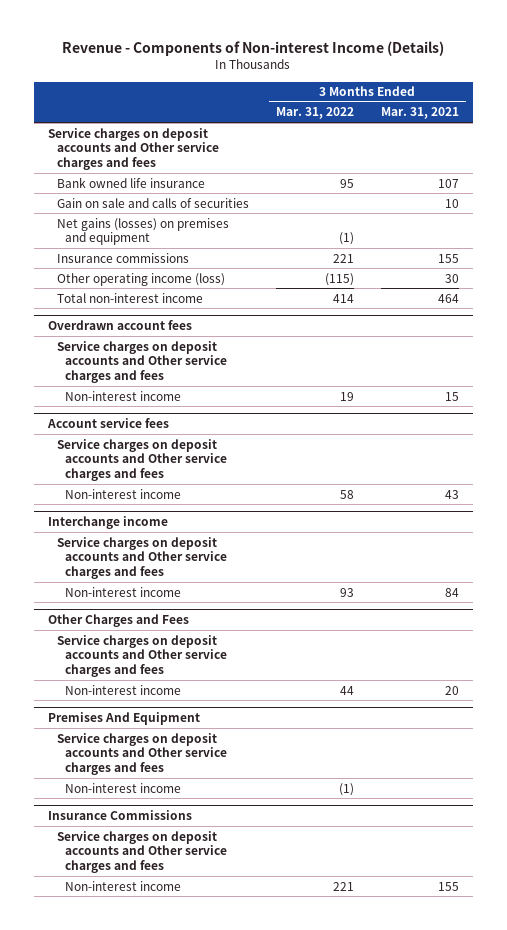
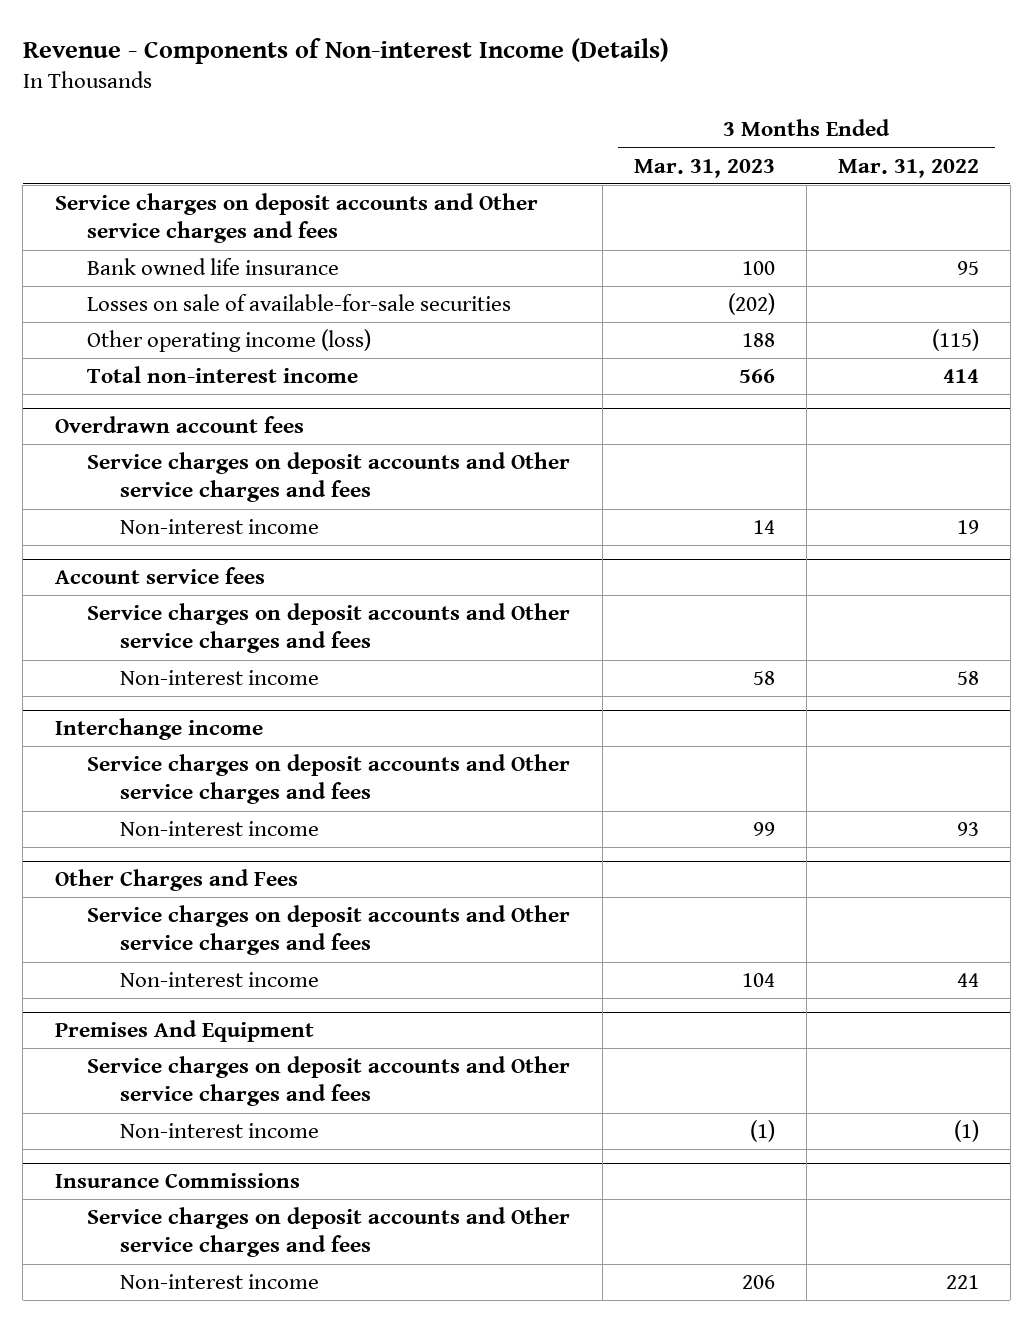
- | 3 Months Ended Mar. 31, 2022 | 3 Months Ended Mar. 31, 2021
+ | 3 Months Ended Mar. 31, 2023 | 3 Months Ended Mar. 31, 2022
- Gain on sale and calls of securities | | 10
- Net gains (losses) on premises and equipment | (1) |
- Insurance commissions | 221 | 155
+ Losses on sale of available-for-sale securities | (202) |

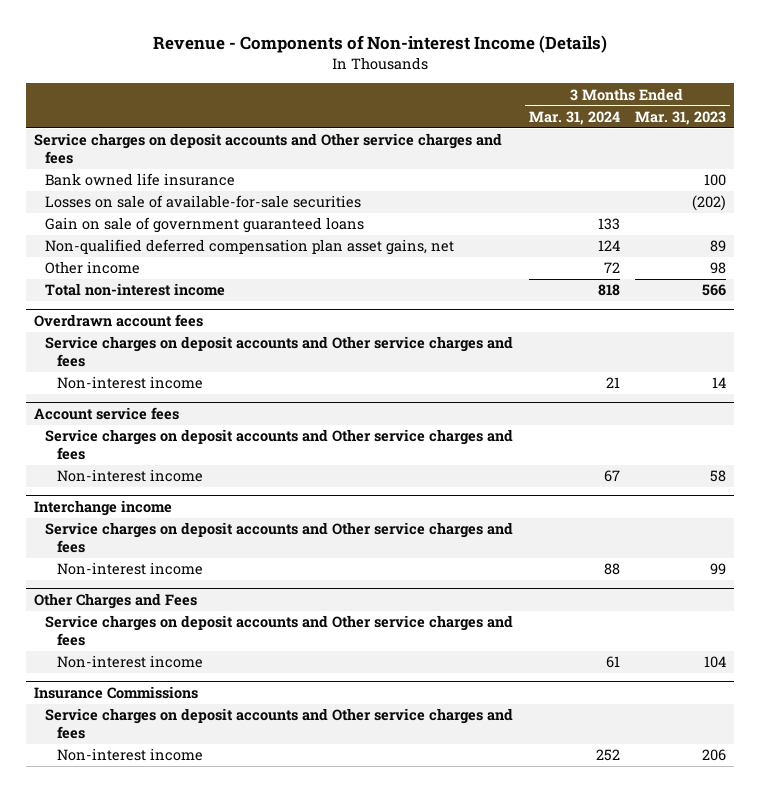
- | 3 Months Ended Mar. 31, 2023 | 3 Months Ended Mar. 31, 2022
+ | 3 Months Ended Mar. 31, 2024 | 3 Months Ended Mar. 31, 2023
- Other operating income (loss) | 188 | (115)
+ Gain on sale of government guaranteed loans | 133 |
+ Non-qualified deferred compensation plan asset gains, net | 124 | 89
+ Other income | 72 | 98
- Premises And Equipment
- Service charges on deposit accounts and Other service charges and fees
- Non-interest income | (1) | (1)

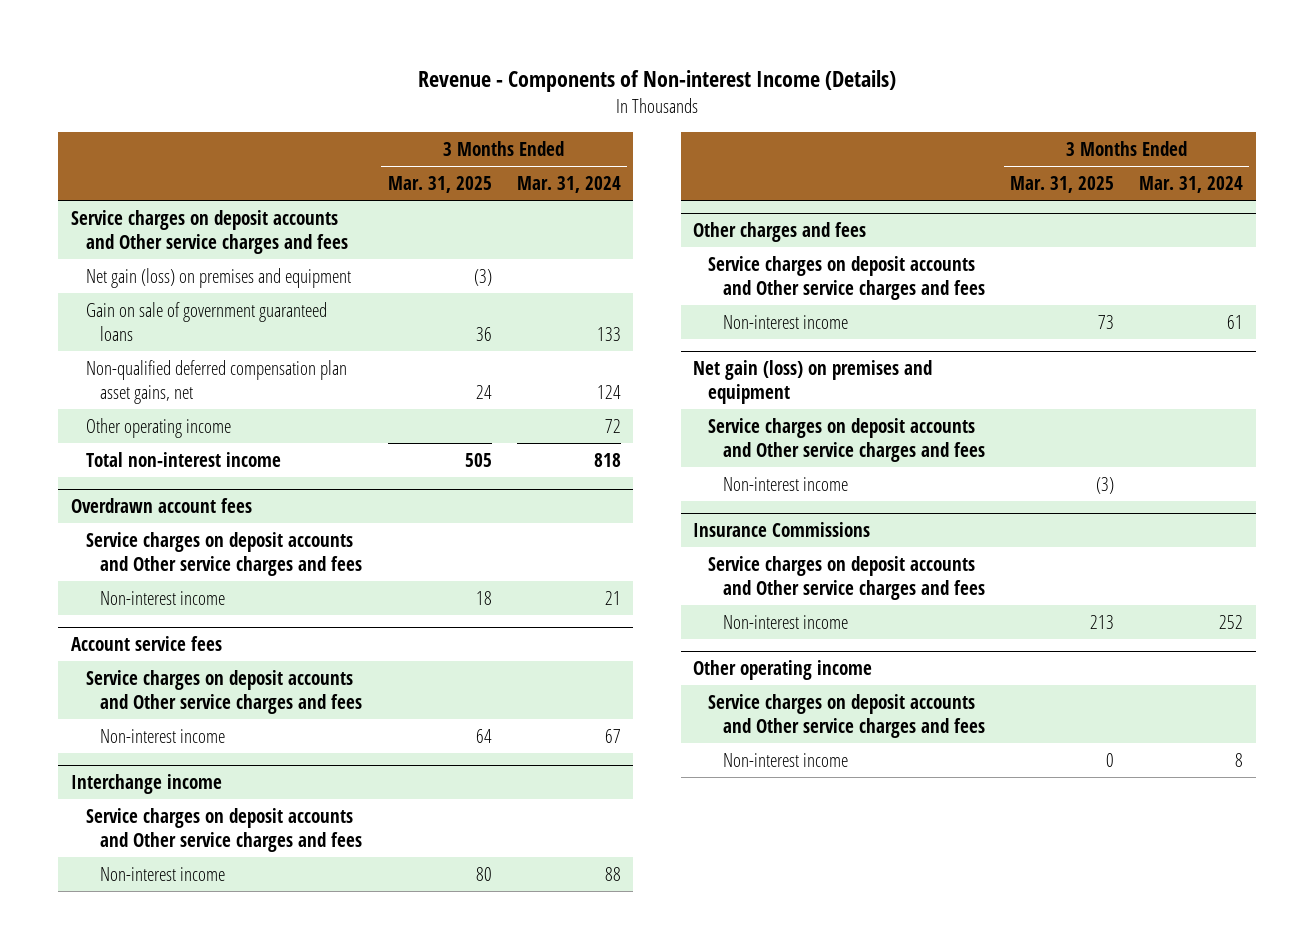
- | 3 Months Ended Mar. 31, 2024 | 3 Months Ended Mar. 31, 2023
+ | 3 Months Ended Mar. 31, 2025 | 3 Months Ended Mar. 31, 2024
- Bank owned life insurance | | 100
- Losses on sale of available-for-sale securities | | (202)
+ Net gain (loss) on premises and equipment | (3) |
- Other income | 72 | 98
+ Other operating income | | 72
- Other Charges and Fees
+ Other charges and fees
+ Net gain (loss) on premises and equipment
+ Service charges on deposit accounts and Other service charges and fees
+ Non-interest income | (3) |
+ Other operating income
+ Service charges on deposit accounts and Other service charges and fees
+ Non-interest income | 0 | 8

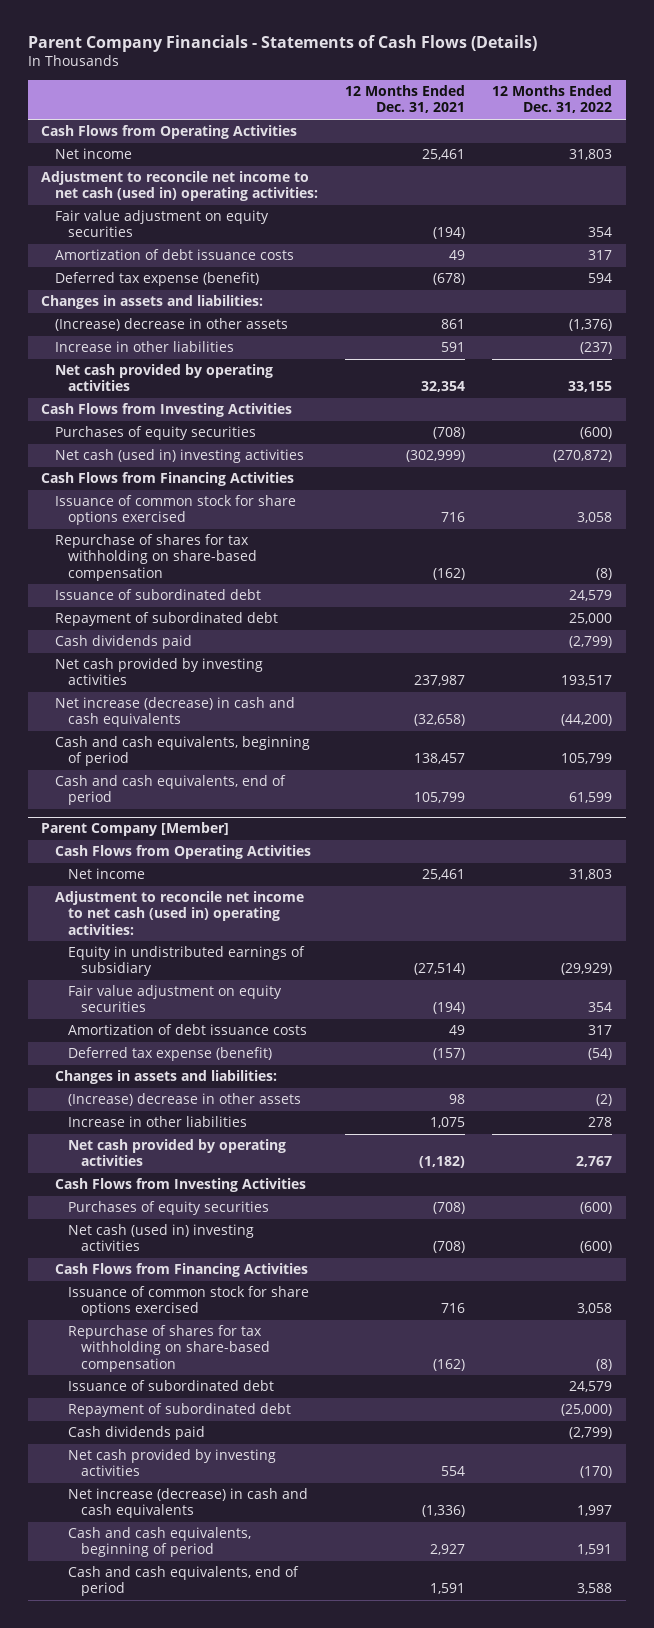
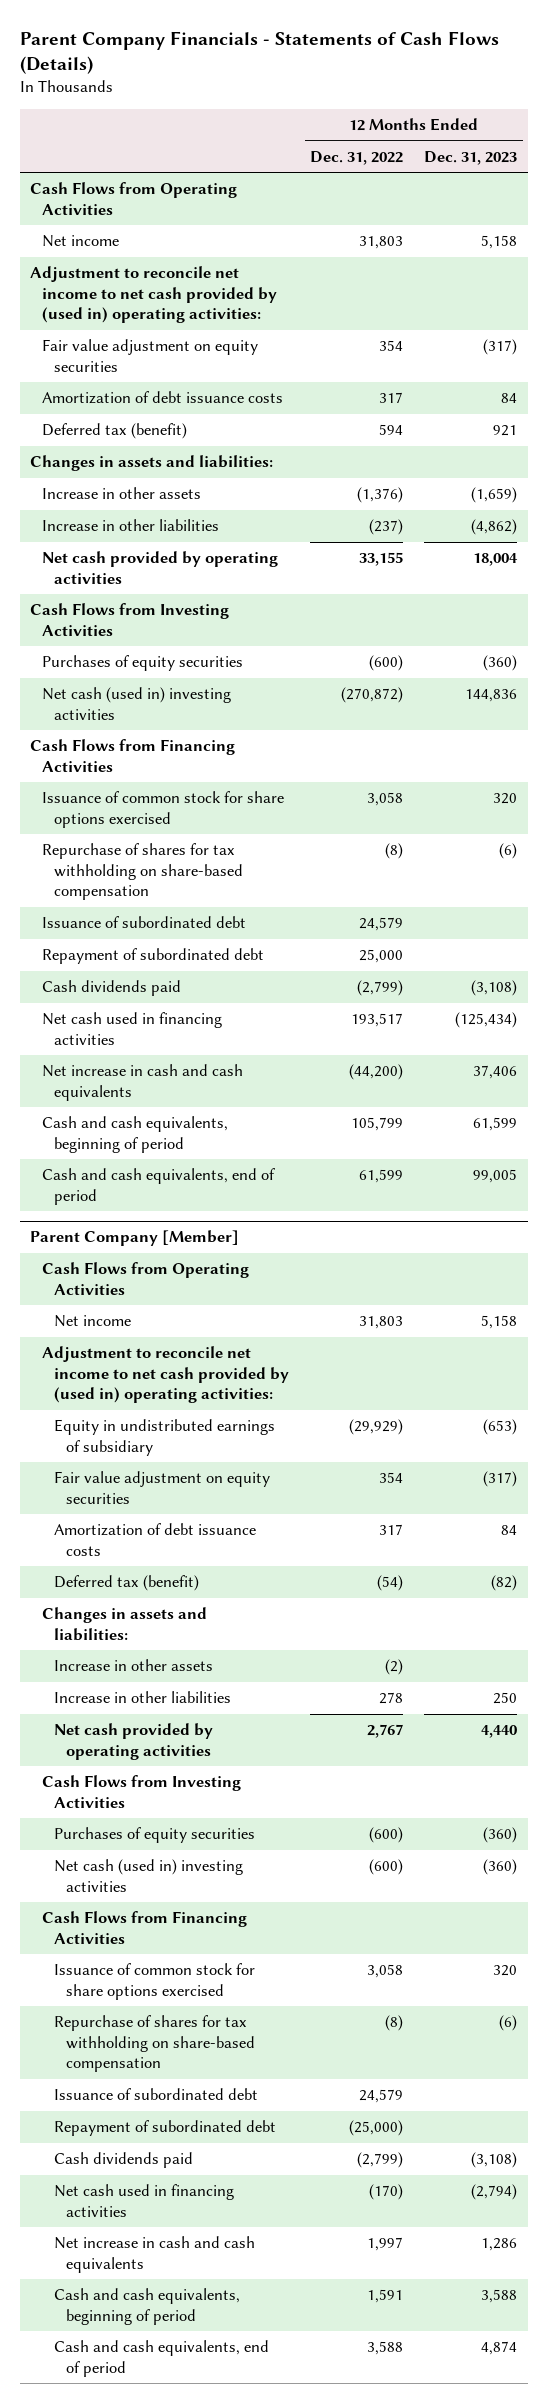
- | 12 Months Ended Dec. 31, 2021 | 12 Months Ended Dec. 31, 2022
+ | 12 Months Ended Dec. 31, 2022 | 12 Months Ended Dec. 31, 2023
- Adjustment to reconcile net income to net cash (used in) operating activities:
+ Adjustment to reconcile net income to net cash provided by (used in) operating activities:
- Deferred tax expense (benefit) | (678) | 594
+ Deferred tax (benefit) | 594 | 921
- (Increase) decrease in other assets | 861 | (1,376)
+ Increase in other assets | (1,376) | (1,659)
- Net cash provided by investing activities | 237,987 | 193,517
- Net increase (decrease) in cash and cash equivalents | (32,658) | (44,200)
+ Net cash used in financing activities | 193,517 | (125,434)
+ Net increase in cash and cash equivalents | (44,200) | 37,406
@ Parent Company [Member]
- Adjustment to reconcile net income to net cash (used in) operating activities:
+ Adjustment to reconcile net income to net cash provided by (used in) operating activities:
- Deferred tax expense (benefit) | (157) | (54)
+ Deferred tax (benefit) | (54) | (82)
- (Increase) decrease in other assets | 98 | (2)
+ Increase in other assets | (2) |
- Net cash provided by investing activities | 554 | (170)
- Net increase (decrease) in cash and cash equivalents | (1,336) | 1,997
+ Net cash used in financing activities | (170) | (2,794)
+ Net increase in cash and cash equivalents | 1,997 | 1,286

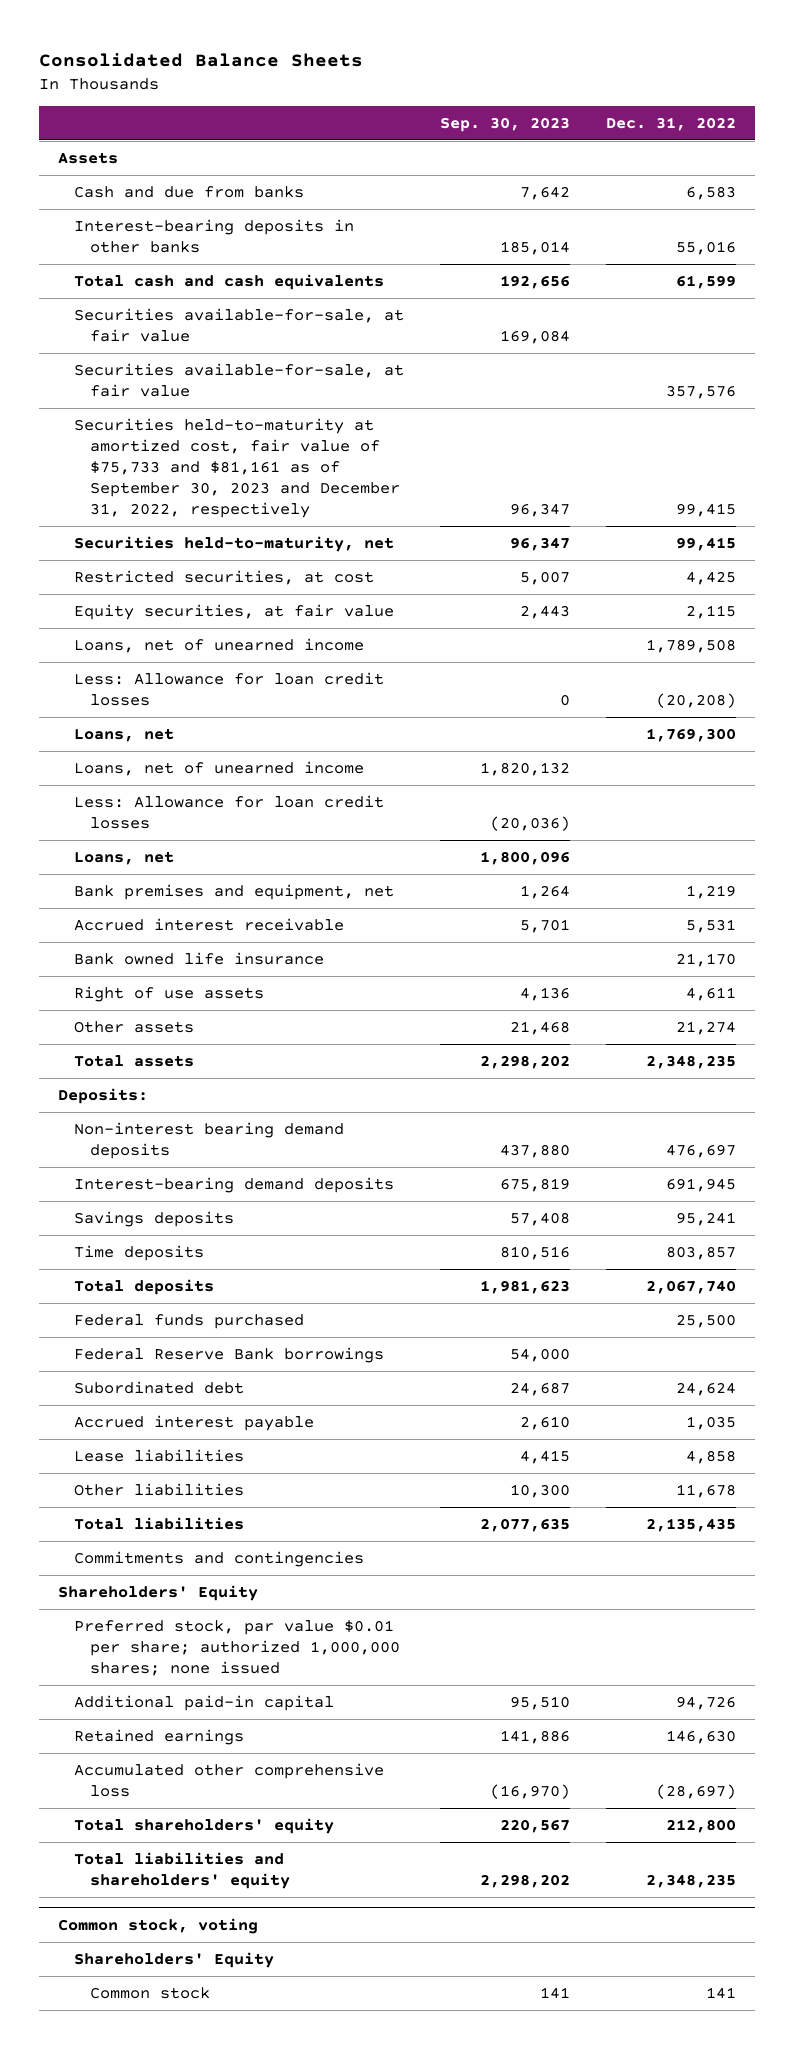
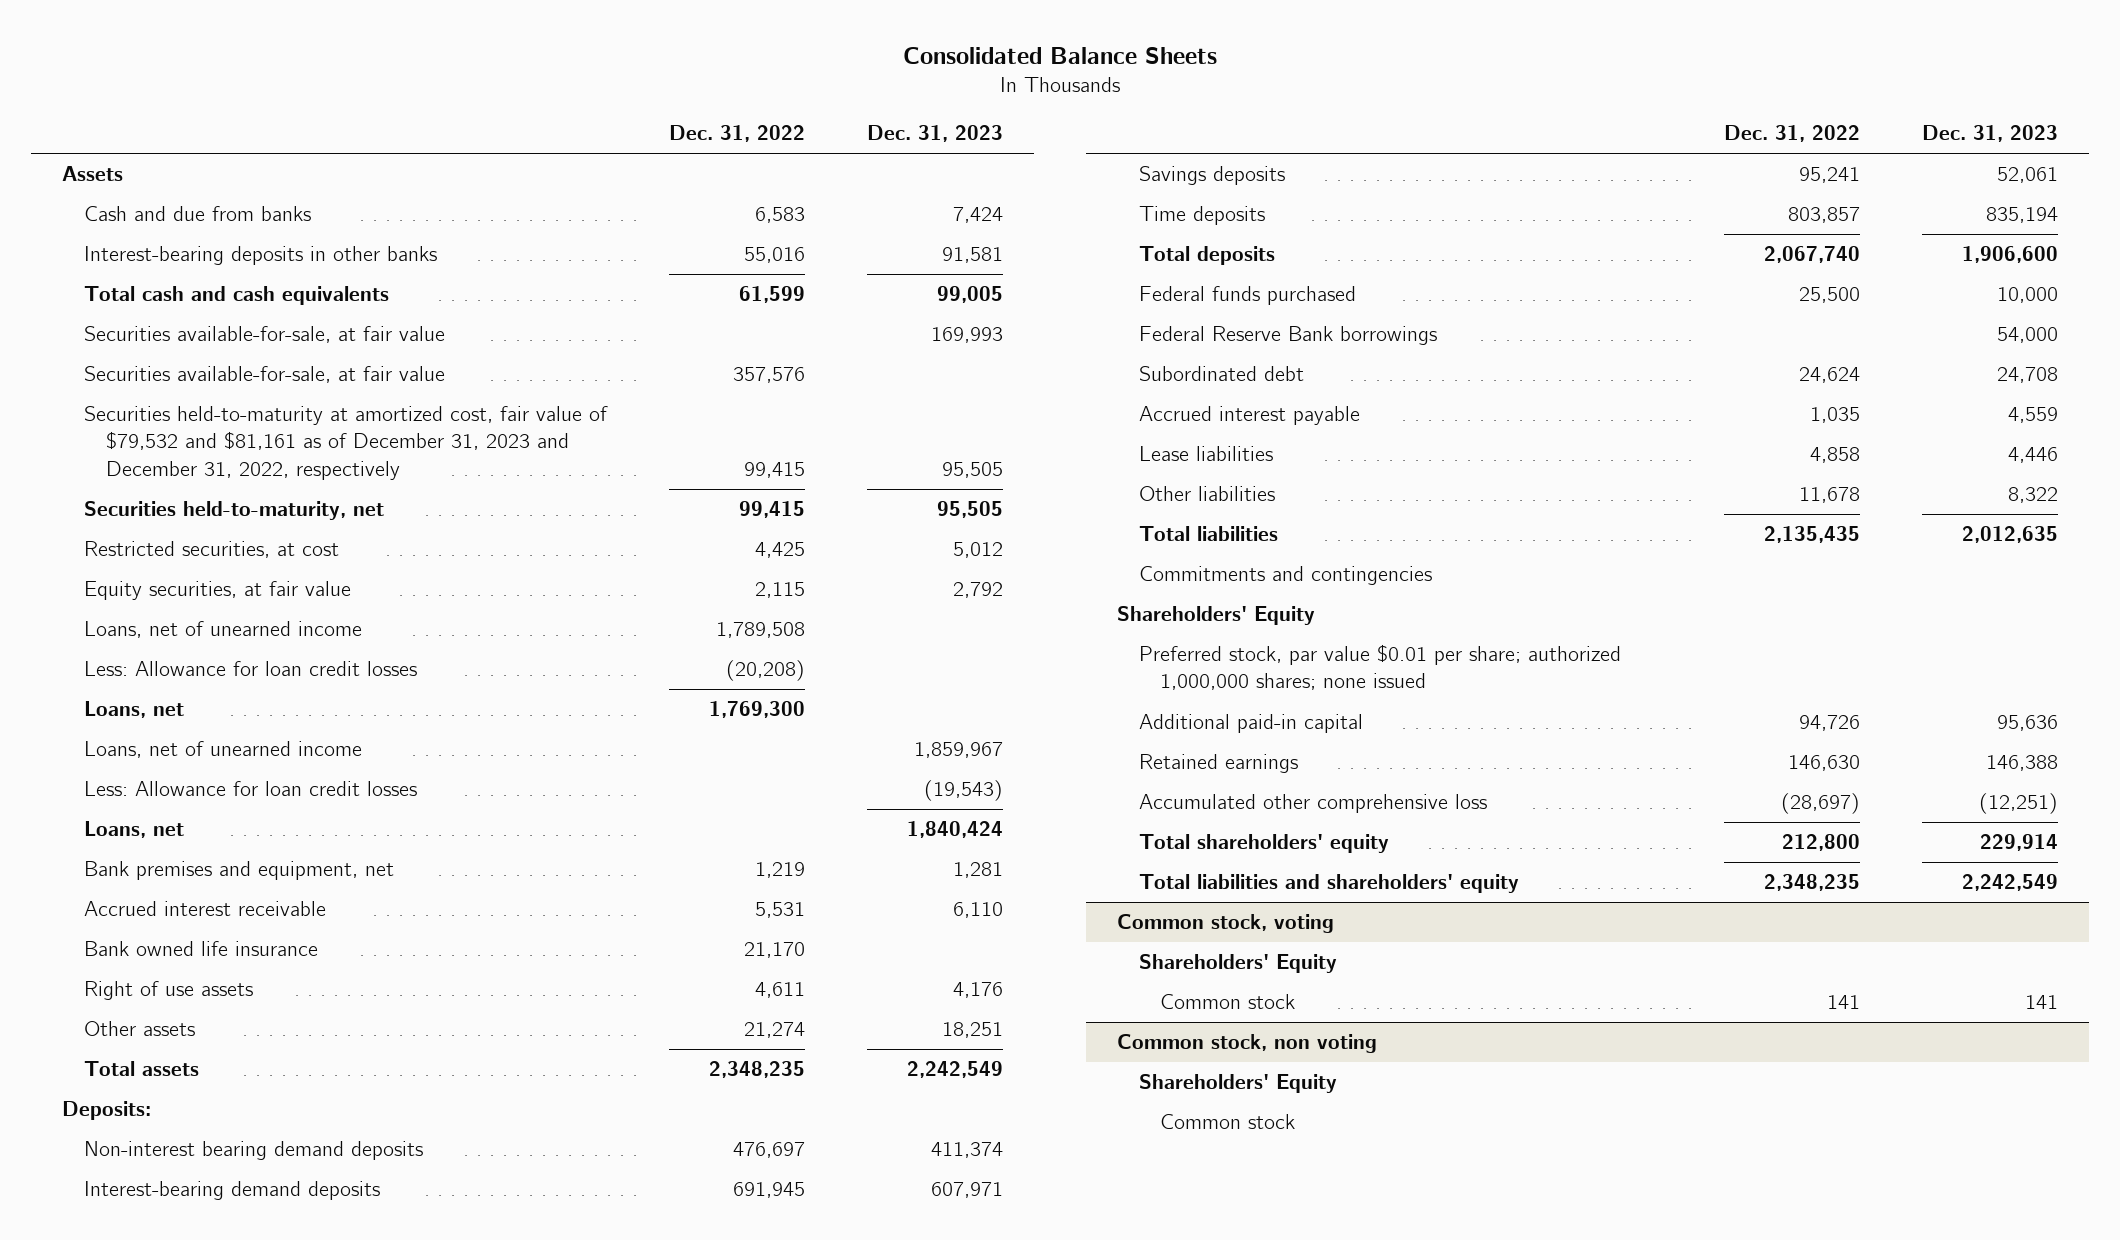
- | Sep. 30, 2023 | Dec. 31, 2022
+ | Dec. 31, 2022 | Dec. 31, 2023
- Securities held-to-maturity at amortized cost, fair value of $75,733 and $81,161 as of September 30, 2023 and December 31, 2022, respectively | 96,347 | 99,415
+ Securities held-to-maturity at amortized cost, fair value of $79,532 and $81,161 as of December 31, 2023 and December 31, 2022, respectively | 99,415 | 95,505
+ Common stock, non voting
+ Shareholders' Equity
+ Common stock

